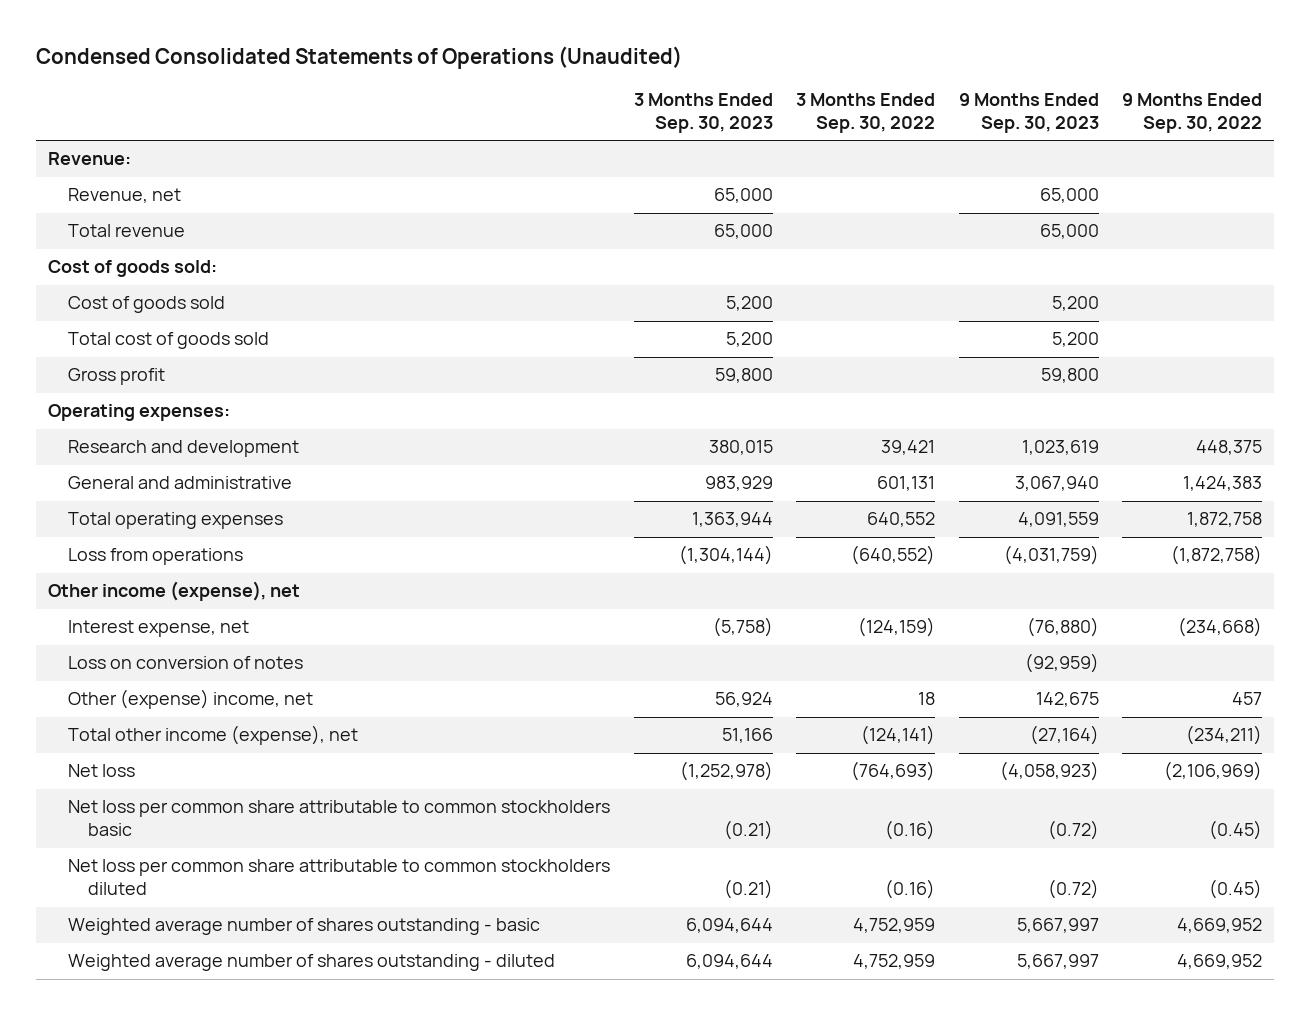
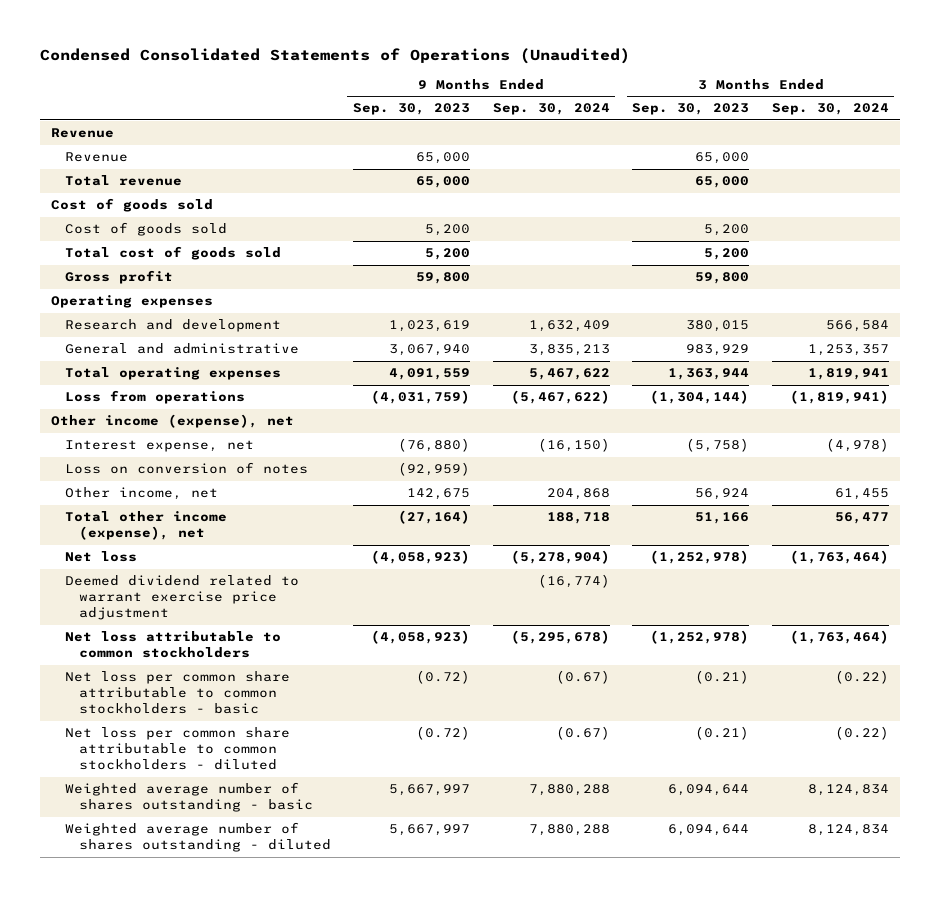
- | 3 Months Ended Sep. 30, 2023 | 3 Months Ended Sep. 30, 2022 | 9 Months Ended Sep. 30, 2023 | 9 Months Ended Sep. 30, 2022
+ | 9 Months Ended Sep. 30, 2023 | 9 Months Ended Sep. 30, 2024 | 3 Months Ended Sep. 30, 2023 | 3 Months Ended Sep. 30, 2024
- Revenue:
- Revenue, net | 65,000 | | 65,000 |
+ Revenue
+ Revenue | 65,000 | | 65,000 |
- Cost of goods sold:
+ Cost of goods sold
- Operating expenses:
+ Operating expenses
- Other (expense) income, net | 56,924 | 18 | 142,675 | 457
+ Other income, net | 142,675 | 204,868 | 56,924 | 61,455
- Net loss per common share attributable to common stockholders basic | (0.21) | (0.16) | (0.72) | (0.45)
- Net loss per common share attributable to common stockholders diluted | (0.21) | (0.16) | (0.72) | (0.45)
+ Deemed dividend related to warrant exercise price adjustment | | (16,774) | |
+ Net loss attributable to common stockholders | (4,058,923) | (5,295,678) | (1,252,978) | (1,763,464)
+ Net loss per common share attributable to common stockholders - basic | (0.72) | (0.67) | (0.21) | (0.22)
+ Net loss per common share attributable to common stockholders - diluted | (0.72) | (0.67) | (0.21) | (0.22)

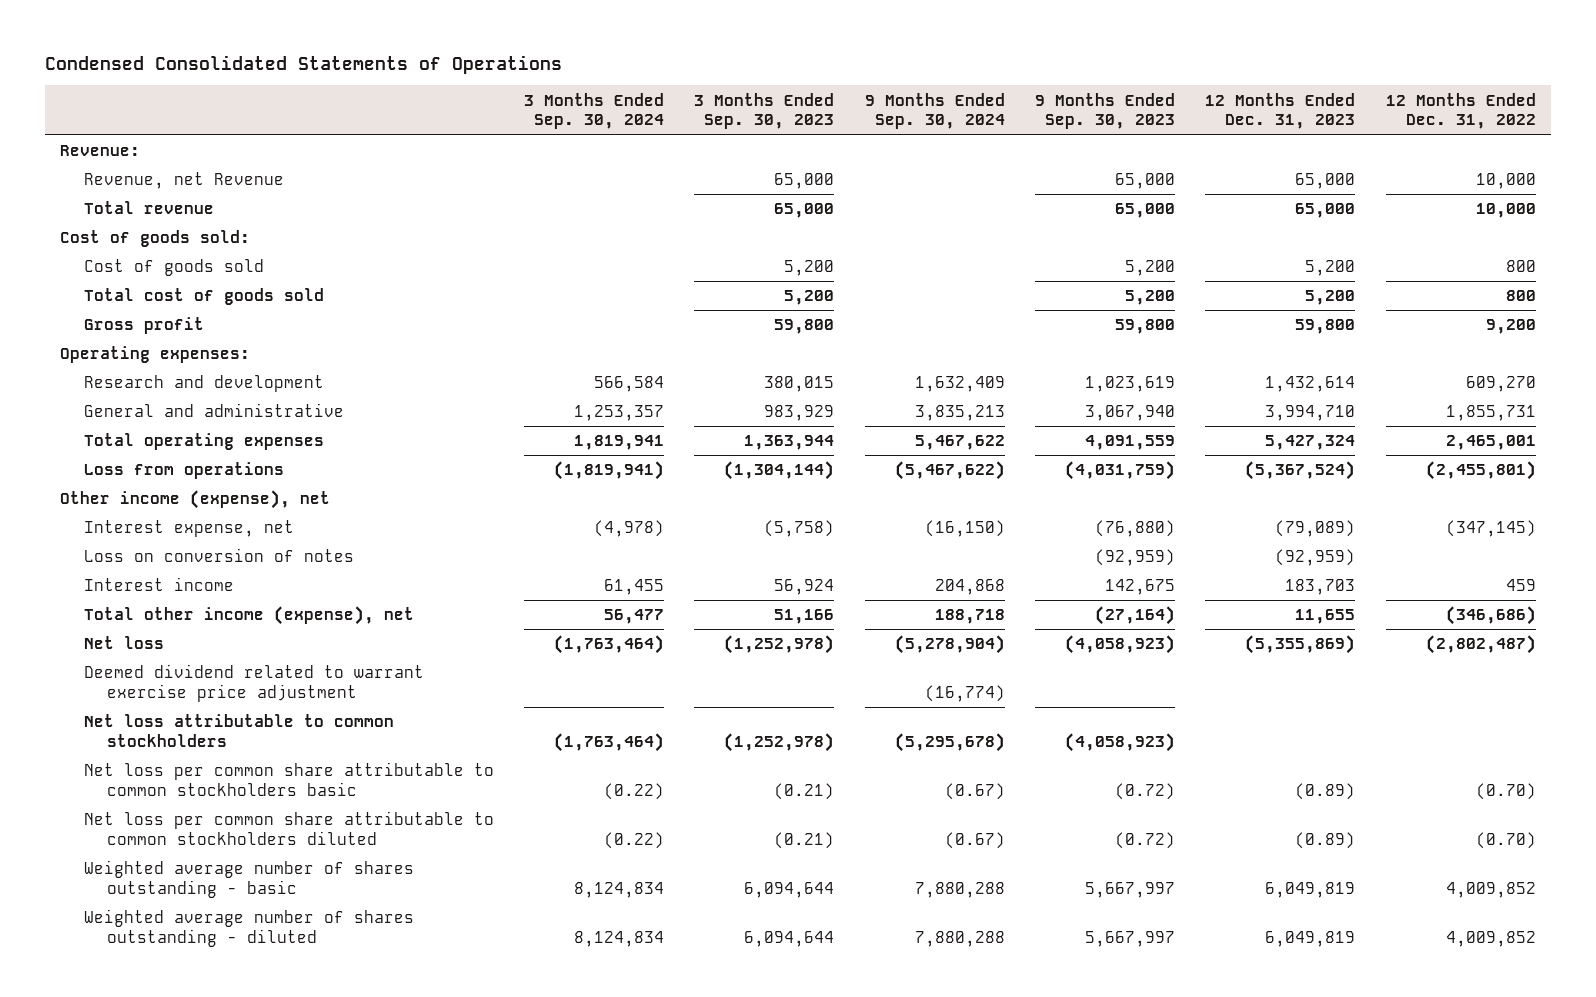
- Condensed Consolidated Statements of Operations (Unaudited)
+ Condensed Consolidated Statements of Operations
- | 9 Months Ended Sep. 30, 2023 | 9 Months Ended Sep. 30, 2024 | 3 Months Ended Sep. 30, 2023 | 3 Months Ended Sep. 30, 2024
+ | 3 Months Ended Sep. 30, 2024 | 3 Months Ended Sep. 30, 2023 | 9 Months Ended Sep. 30, 2024 | 9 Months Ended Sep. 30, 2023 | 12 Months Ended Dec. 31, 2023 | 12 Months Ended Dec. 31, 2022
- Revenue
- Revenue | 65,000 | | 65,000 |
+ Revenue:
+ Revenue, net Revenue | | 65,000 | | 65,000 | 65,000 | 10,000
- Cost of goods sold
+ Cost of goods sold:
- Operating expenses
+ Operating expenses:
- Other income, net | 142,675 | 204,868 | 56,924 | 61,455
+ Interest income | 61,455 | 56,924 | 204,868 | 142,675 | 183,703 | 459
- Net loss per common share attributable to common stockholders - basic | (0.72) | (0.67) | (0.21) | (0.22)
- Net loss per common share attributable to common stockholders - diluted | (0.72) | (0.67) | (0.21) | (0.22)
+ Net loss per common share attributable to common stockholders basic | (0.22) | (0.21) | (0.67) | (0.72) | (0.89) | (0.70)
+ Net loss per common share attributable to common stockholders diluted | (0.22) | (0.21) | (0.67) | (0.72) | (0.89) | (0.70)

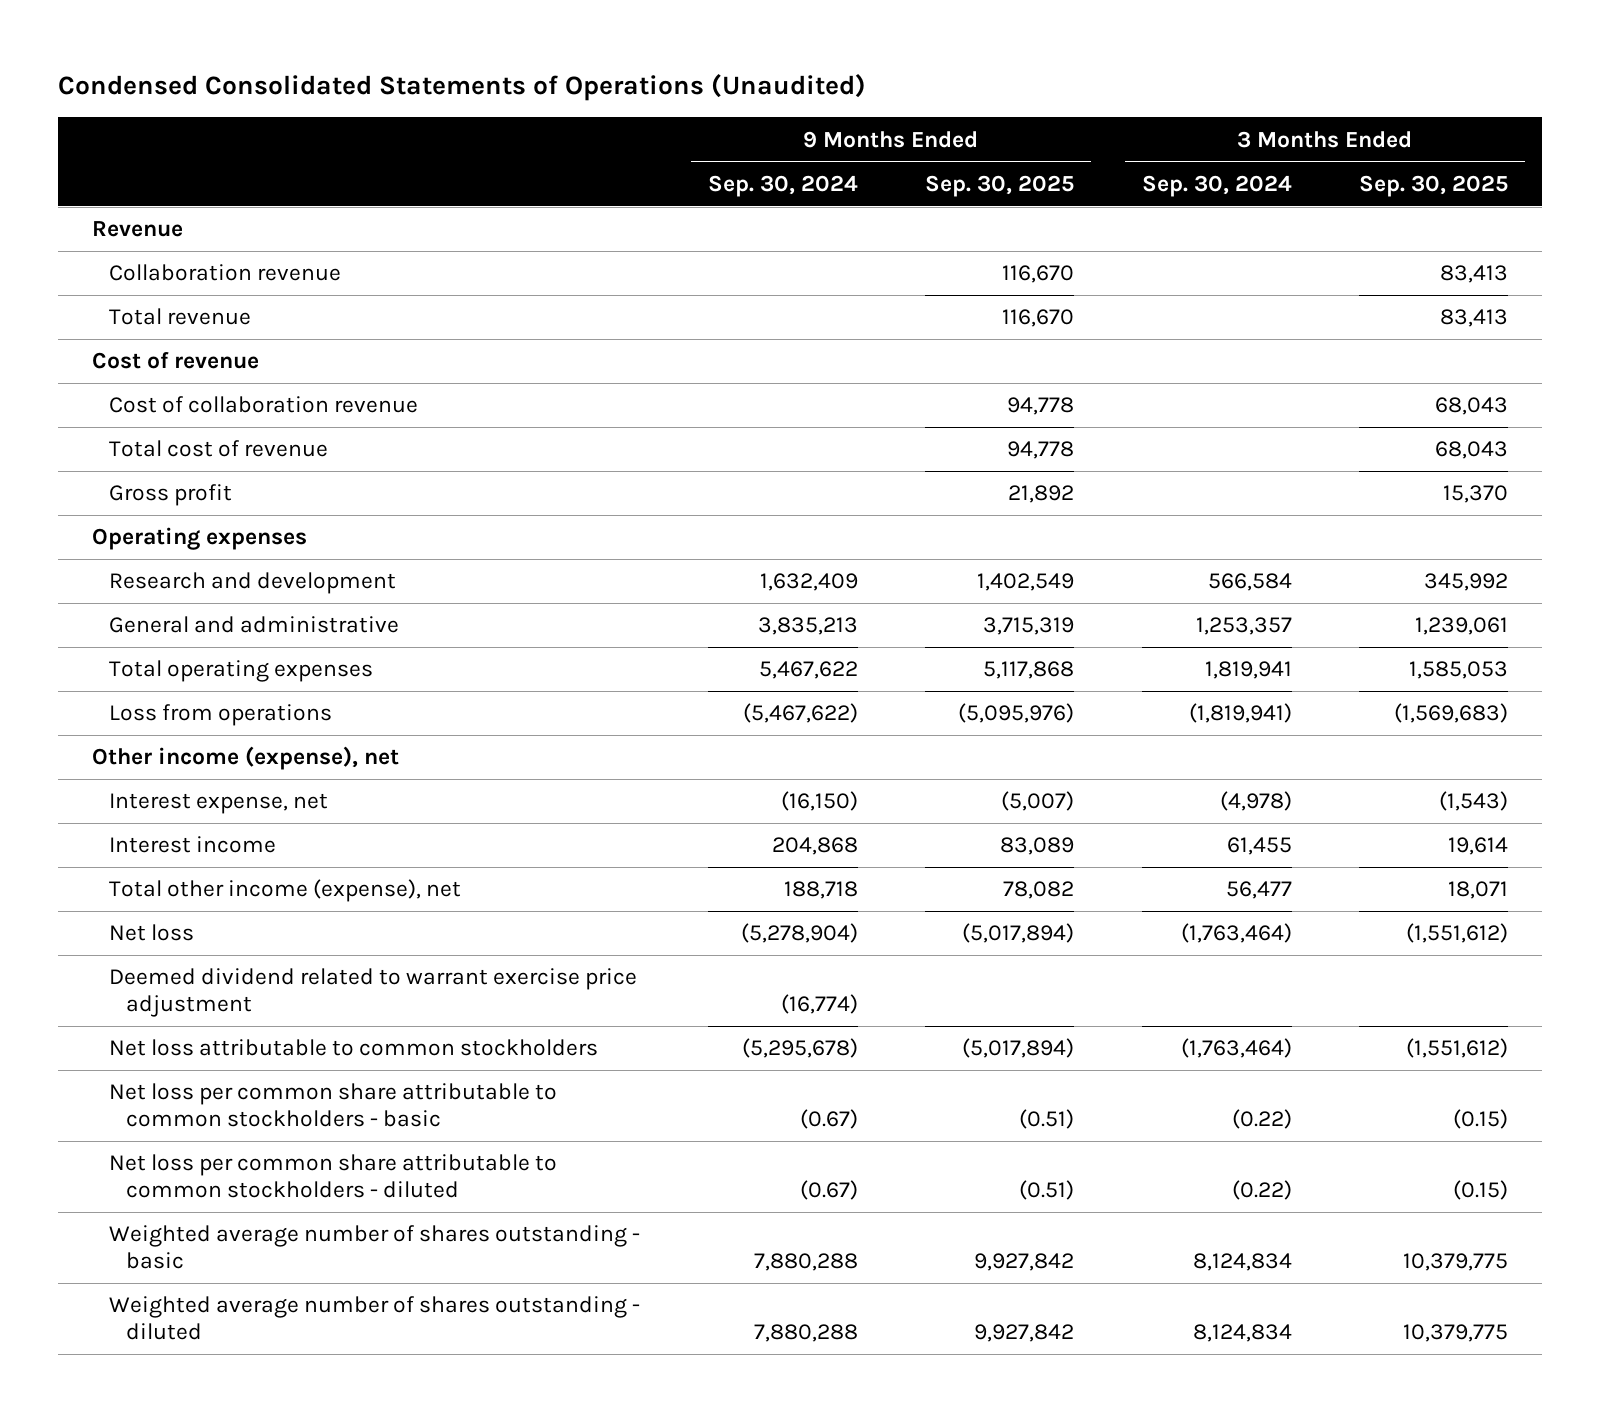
- Condensed Consolidated Statements of Operations
+ Condensed Consolidated Statements of Operations (Unaudited)
- | 3 Months Ended Sep. 30, 2024 | 3 Months Ended Sep. 30, 2023 | 9 Months Ended Sep. 30, 2024 | 9 Months Ended Sep. 30, 2023 | 12 Months Ended Dec. 31, 2023 | 12 Months Ended Dec. 31, 2022
+ | 9 Months Ended Sep. 30, 2024 | 9 Months Ended Sep. 30, 2025 | 3 Months Ended Sep. 30, 2024 | 3 Months Ended Sep. 30, 2025
- Revenue:
- Revenue, net Revenue | | 65,000 | | 65,000 | 65,000 | 10,000
+ Revenue
+ Collaboration revenue | | 116,670 | | 83,413
- Cost of goods sold:
- Cost of goods sold | | 5,200 | | 5,200 | 5,200 | 800
- Total cost of goods sold | | 5,200 | | 5,200 | 5,200 | 800
+ Cost of revenue
+ Cost of collaboration revenue | | 94,778 | | 68,043
+ Total cost of revenue | | 94,778 | | 68,043
- Operating expenses:
+ Operating expenses
- Loss on conversion of notes | | | | (92,959) | (92,959) |
- Net loss per common share attributable to common stockholders basic | (0.22) | (0.21) | (0.67) | (0.72) | (0.89) | (0.70)
- Net loss per common share attributable to common stockholders diluted | (0.22) | (0.21) | (0.67) | (0.72) | (0.89) | (0.70)
+ Net loss per common share attributable to common stockholders - basic | (0.67) | (0.51) | (0.22) | (0.15)
+ Net loss per common share attributable to common stockholders - diluted | (0.67) | (0.51) | (0.22) | (0.15)

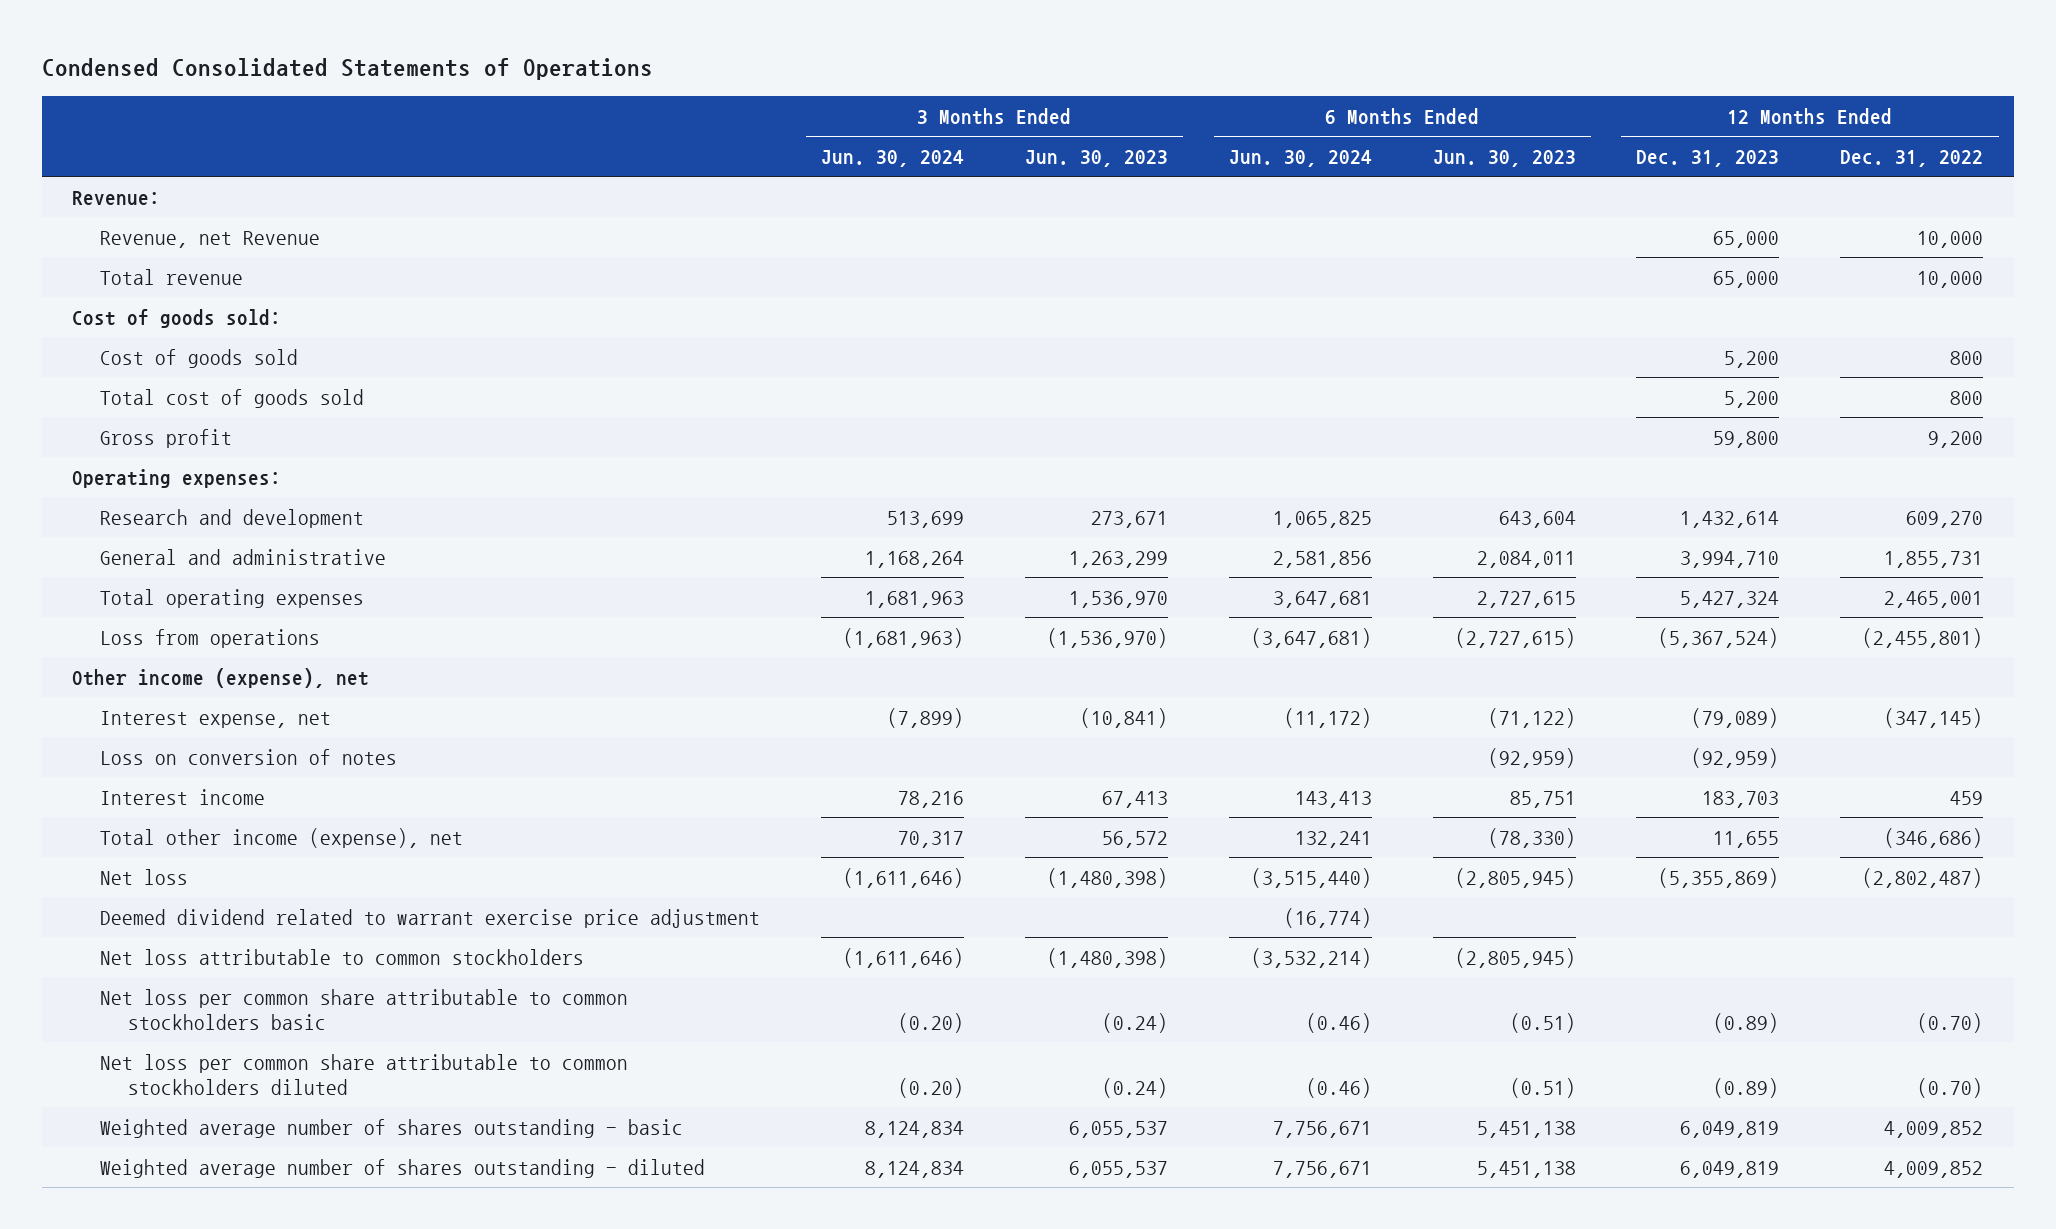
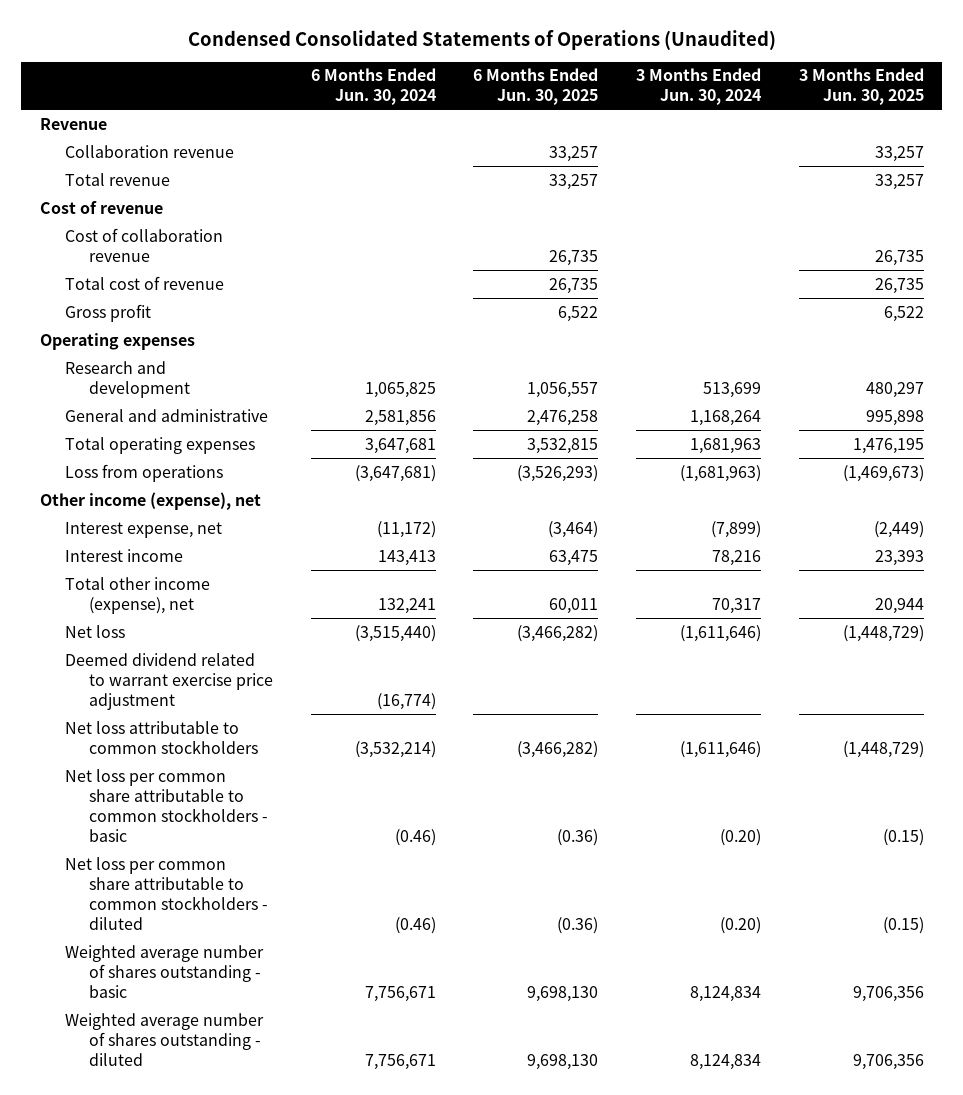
- Condensed Consolidated Statements of Operations
+ Condensed Consolidated Statements of Operations (Unaudited)
- | 3 Months Ended Jun. 30, 2024 | 3 Months Ended Jun. 30, 2023 | 6 Months Ended Jun. 30, 2024 | 6 Months Ended Jun. 30, 2023 | 12 Months Ended Dec. 31, 2023 | 12 Months Ended Dec. 31, 2022
+ | 6 Months Ended Jun. 30, 2024 | 6 Months Ended Jun. 30, 2025 | 3 Months Ended Jun. 30, 2024 | 3 Months Ended Jun. 30, 2025
- Revenue:
- Revenue, net Revenue | | | | | 65,000 | 10,000
+ Revenue
+ Collaboration revenue | | 33,257 | | 33,257
- Cost of goods sold:
- Cost of goods sold | | | | | 5,200 | 800
- Total cost of goods sold | | | | | 5,200 | 800
+ Cost of revenue
+ Cost of collaboration revenue | | 26,735 | | 26,735
+ Total cost of revenue | | 26,735 | | 26,735
- Operating expenses:
+ Operating expenses
- Loss on conversion of notes | | | | (92,959) | (92,959) |
- Net loss per common share attributable to common stockholders basic | (0.20) | (0.24) | (0.46) | (0.51) | (0.89) | (0.70)
- Net loss per common share attributable to common stockholders diluted | (0.20) | (0.24) | (0.46) | (0.51) | (0.89) | (0.70)
+ Net loss per common share attributable to common stockholders - basic | (0.46) | (0.36) | (0.20) | (0.15)
+ Net loss per common share attributable to common stockholders - diluted | (0.46) | (0.36) | (0.20) | (0.15)

